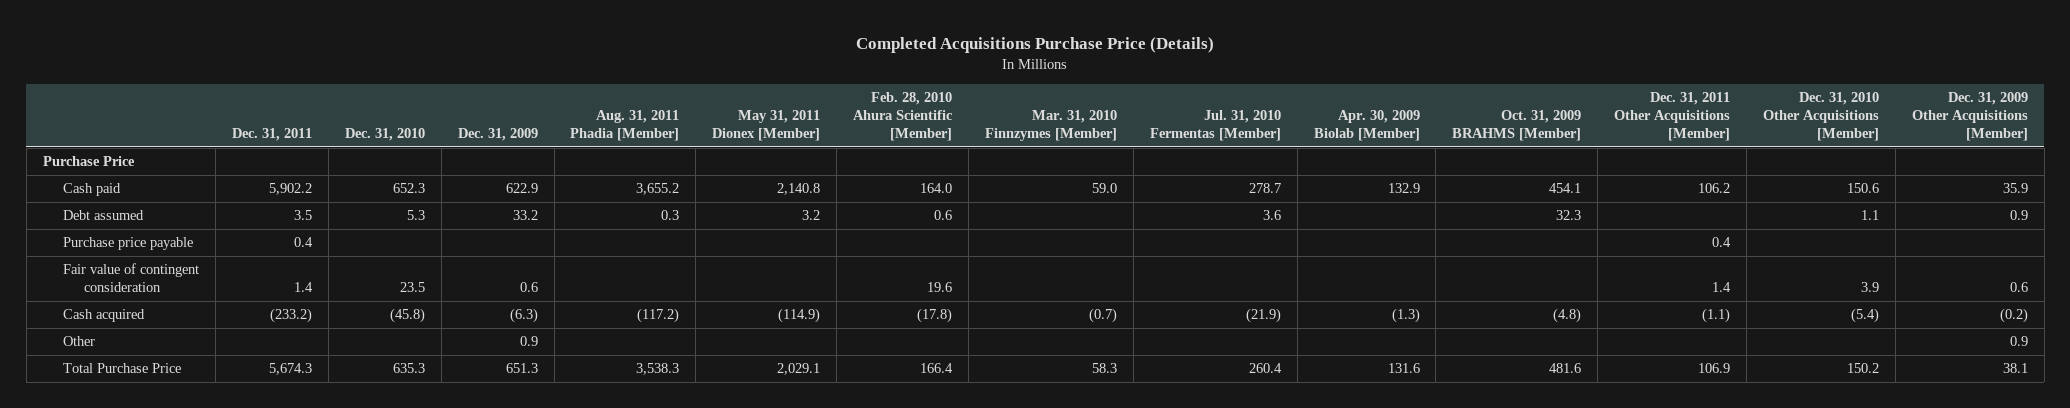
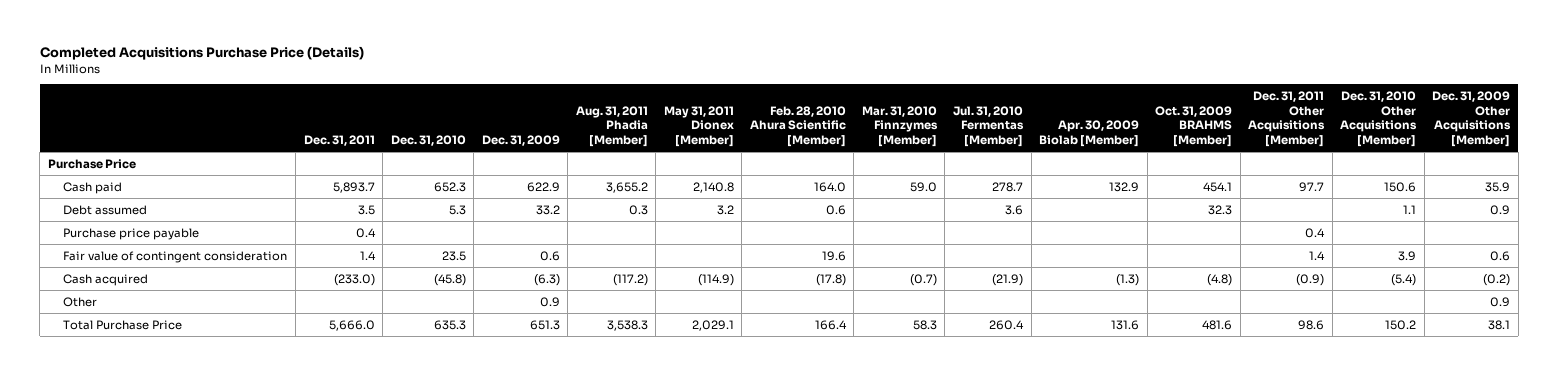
- Cash paid | 5,902.2 | 652.3 | 622.9 | 3,655.2 | 2,140.8 | 164.0 | 59.0 | 278.7 | 132.9 | 454.1 | 106.2 | 150.6 | 35.9
+ Cash paid | 5,893.7 | 652.3 | 622.9 | 3,655.2 | 2,140.8 | 164.0 | 59.0 | 278.7 | 132.9 | 454.1 | 97.7 | 150.6 | 35.9
- Cash acquired | (233.2) | (45.8) | (6.3) | (117.2) | (114.9) | (17.8) | (0.7) | (21.9) | (1.3) | (4.8) | (1.1) | (5.4) | (0.2)
+ Cash acquired | (233.0) | (45.8) | (6.3) | (117.2) | (114.9) | (17.8) | (0.7) | (21.9) | (1.3) | (4.8) | (0.9) | (5.4) | (0.2)
- Total Purchase Price | 5,674.3 | 635.3 | 651.3 | 3,538.3 | 2,029.1 | 166.4 | 58.3 | 260.4 | 131.6 | 481.6 | 106.9 | 150.2 | 38.1
+ Total Purchase Price | 5,666.0 | 635.3 | 651.3 | 3,538.3 | 2,029.1 | 166.4 | 58.3 | 260.4 | 131.6 | 481.6 | 98.6 | 150.2 | 38.1

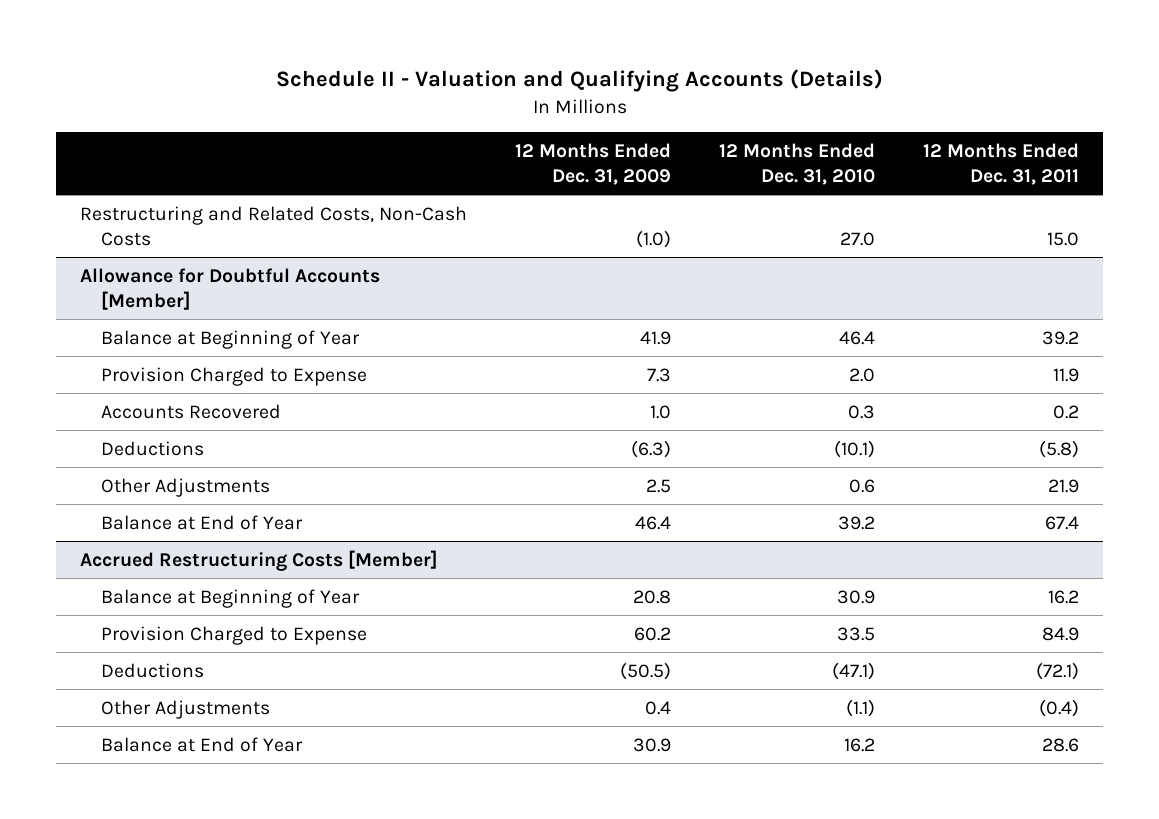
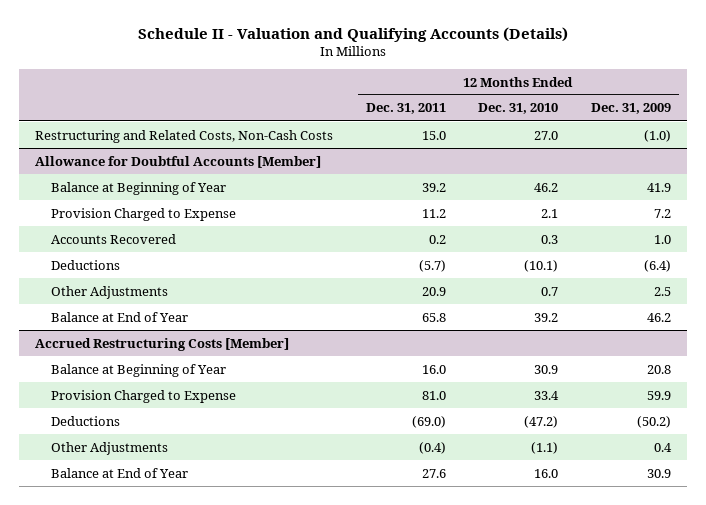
- | 12 Months Ended Dec. 31, 2009 | 12 Months Ended Dec. 31, 2010 | 12 Months Ended Dec. 31, 2011
+ | 12 Months Ended Dec. 31, 2011 | 12 Months Ended Dec. 31, 2010 | 12 Months Ended Dec. 31, 2009
@ Allowance for Doubtful Accounts [Member]
- Balance at Beginning of Year | 41.9 | 46.4 | 39.2
- Provision Charged to Expense | 7.3 | 2.0 | 11.9
+ Balance at Beginning of Year | 39.2 | 46.2 | 41.9
+ Provision Charged to Expense | 11.2 | 2.1 | 7.2
- Deductions | (6.3) | (10.1) | (5.8)
- Other Adjustments | 2.5 | 0.6 | 21.9
- Balance at End of Year | 46.4 | 39.2 | 67.4
+ Deductions | (5.7) | (10.1) | (6.4)
+ Other Adjustments | 20.9 | 0.7 | 2.5
+ Balance at End of Year | 65.8 | 39.2 | 46.2
@ Accrued Restructuring Costs [Member]
- Balance at Beginning of Year | 20.8 | 30.9 | 16.2
- Provision Charged to Expense | 60.2 | 33.5 | 84.9
- Deductions | (50.5) | (47.1) | (72.1)
+ Balance at Beginning of Year | 16.0 | 30.9 | 20.8
+ Provision Charged to Expense | 81.0 | 33.4 | 59.9
+ Deductions | (69.0) | (47.2) | (50.2)
- Balance at End of Year | 30.9 | 16.2 | 28.6
+ Balance at End of Year | 27.6 | 16.0 | 30.9

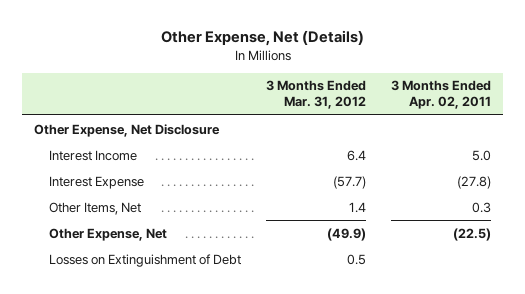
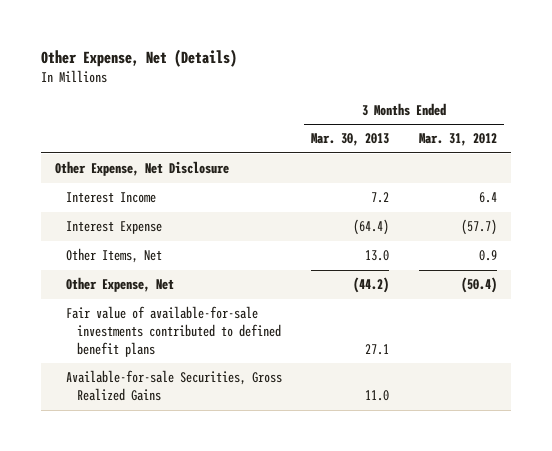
- | 3 Months Ended Mar. 31, 2012 | 3 Months Ended Apr. 02, 2011
+ | 3 Months Ended Mar. 30, 2013 | 3 Months Ended Mar. 31, 2012
- Other Items, Net | 1.4 | 0.3
- Other Expense, Net | (49.9) | (22.5)
- Losses on Extinguishment of Debt | 0.5 |
+ Other Items, Net | 13.0 | 0.9
+ Other Expense, Net | (44.2) | (50.4)
+ Fair value of available-for-sale investments contributed to defined benefit plans | 27.1 |
+ Available-for-sale Securities, Gross Realized Gains | 11.0 |

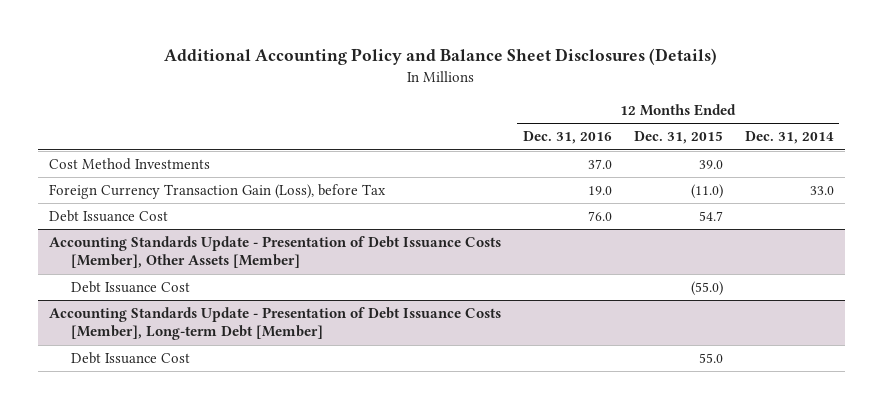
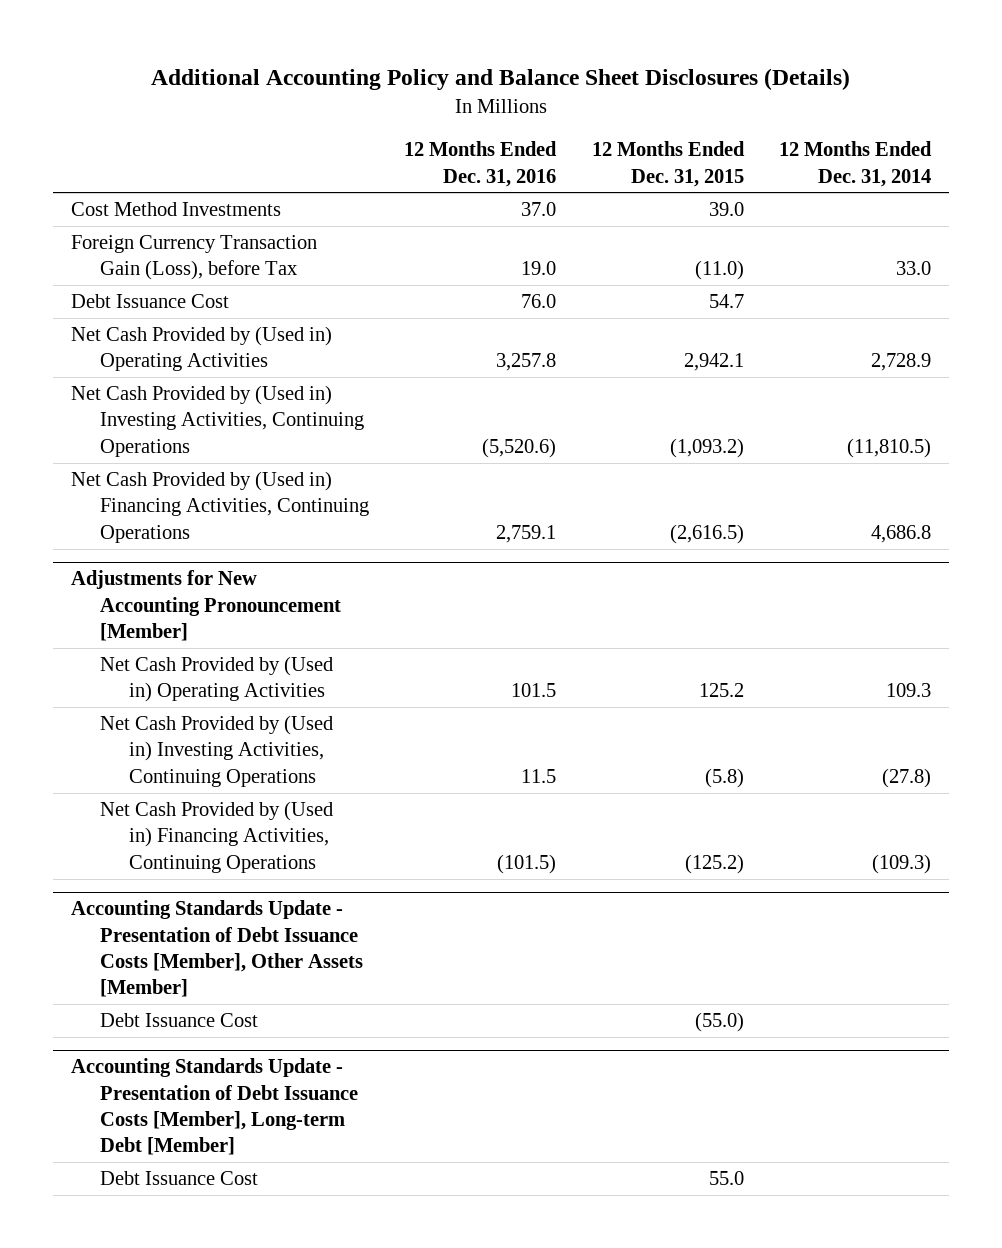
+ Net Cash Provided by (Used in) Operating Activities | 3,257.8 | 2,942.1 | 2,728.9
+ Net Cash Provided by (Used in) Investing Activities, Continuing Operations | (5,520.6) | (1,093.2) | (11,810.5)
+ Net Cash Provided by (Used in) Financing Activities, Continuing Operations | 2,759.1 | (2,616.5) | 4,686.8
+ Adjustments for New Accounting Pronouncement [Member]
+ Net Cash Provided by (Used in) Operating Activities | 101.5 | 125.2 | 109.3
+ Net Cash Provided by (Used in) Investing Activities, Continuing Operations | 11.5 | (5.8) | (27.8)
+ Net Cash Provided by (Used in) Financing Activities, Continuing Operations | (101.5) | (125.2) | (109.3)

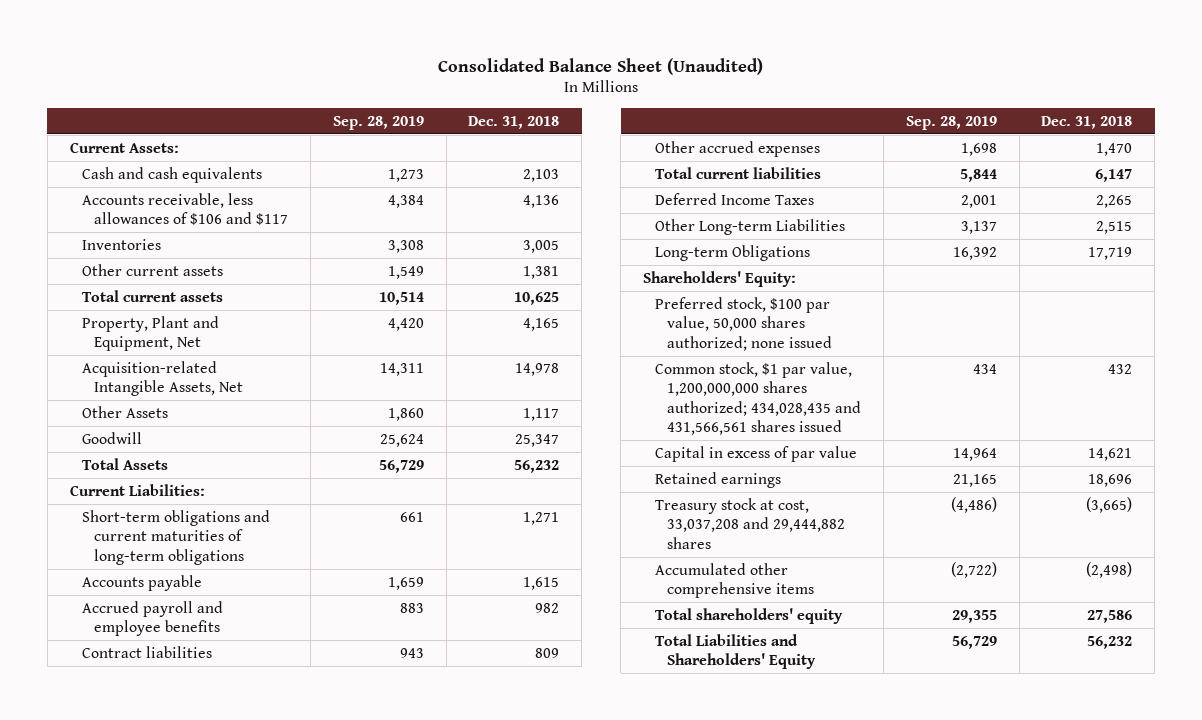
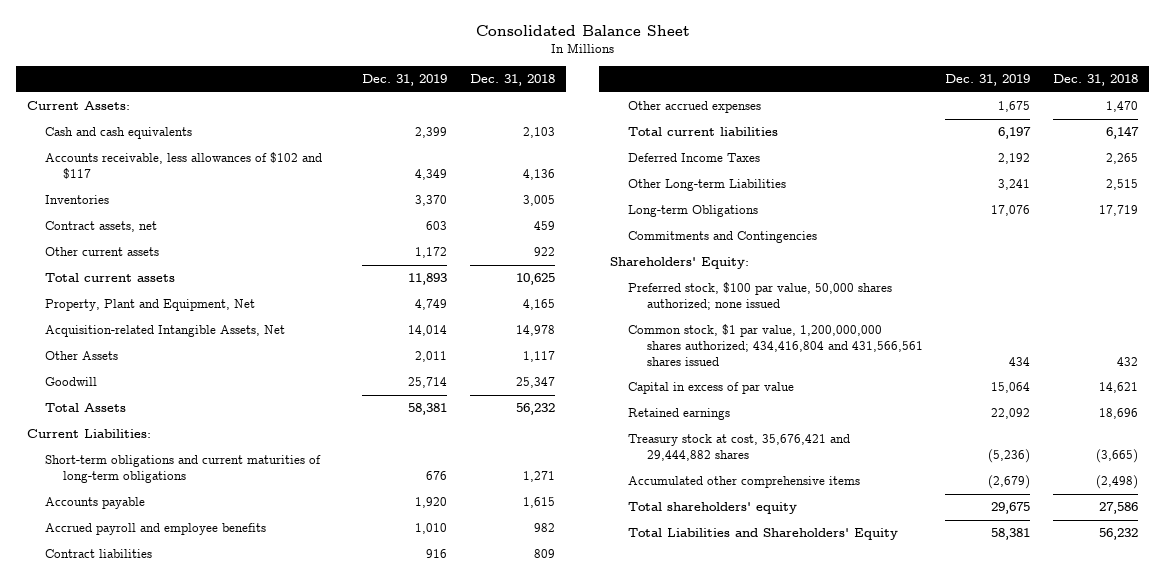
- Consolidated Balance Sheet (Unaudited)
+ Consolidated Balance Sheet
- | Sep. 28, 2019 | Dec. 31, 2018
+ | Dec. 31, 2019 | Dec. 31, 2018
- Accounts receivable, less allowances of $106 and $117 | 4,384 | 4,136
+ Accounts receivable, less allowances of $102 and $117 | 4,349 | 4,136
- Other current assets | 1,549 | 1,381
+ Contract assets, net | 603 | 459
+ Other current assets | 1,172 | 922
+ Commitments and Contingencies
- Common stock, $1 par value, 1,200,000,000 shares authorized; 434,028,435 and 431,566,561 shares issued | 434 | 432
+ Common stock, $1 par value, 1,200,000,000 shares authorized; 434,416,804 and 431,566,561 shares issued | 434 | 432
- Treasury stock at cost, 33,037,208 and 29,444,882 shares | (4,486) | (3,665)
+ Treasury stock at cost, 35,676,421 and 29,444,882 shares | (5,236) | (3,665)

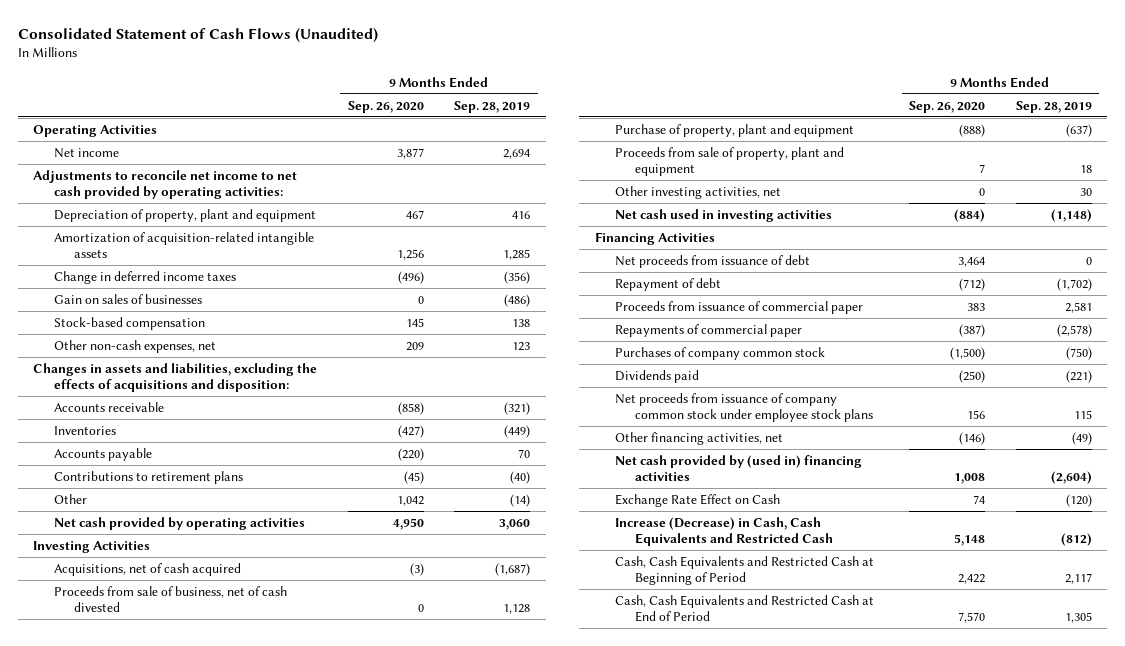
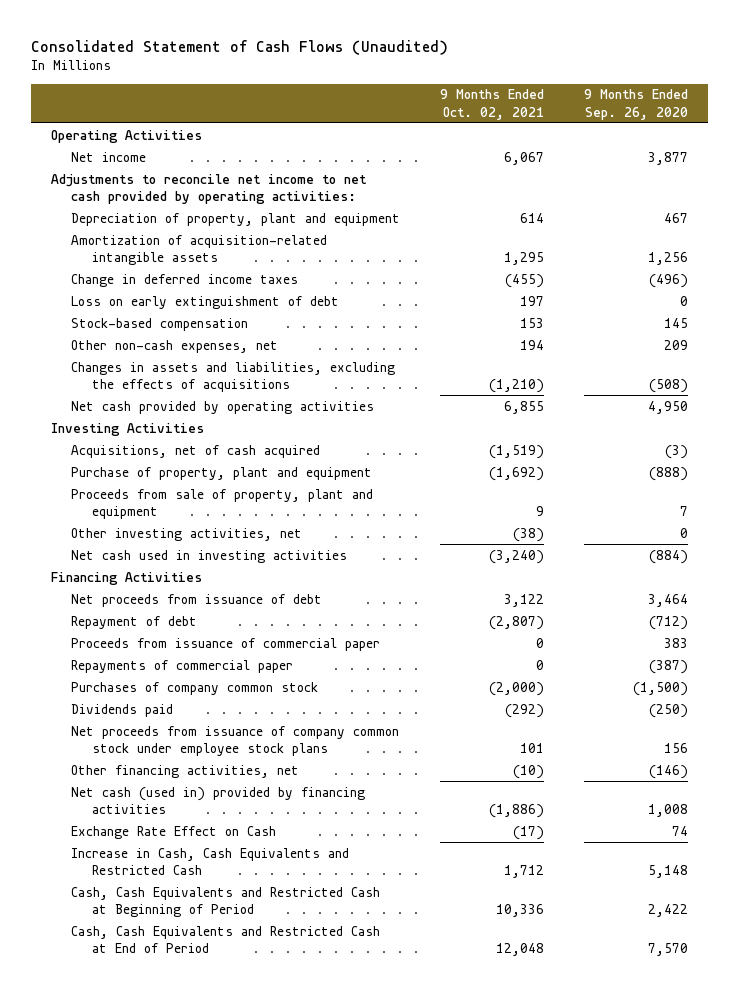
- | 9 Months Ended Sep. 26, 2020 | 9 Months Ended Sep. 28, 2019
+ | 9 Months Ended Oct. 02, 2021 | 9 Months Ended Sep. 26, 2020
- Gain on sales of businesses | 0 | (486)
+ Loss on early extinguishment of debt | 197 | 0
- Changes in assets and liabilities, excluding the effects of acquisitions and disposition:
- Accounts receivable | (858) | (321)
- Inventories | (427) | (449)
- Accounts payable | (220) | 70
- Contributions to retirement plans | (45) | (40)
- Other | 1,042 | (14)
+ Changes in assets and liabilities, excluding the effects of acquisitions | (1,210) | (508)
- Proceeds from sale of business, net of cash divested | 0 | 1,128
- Net cash provided by (used in) financing activities | 1,008 | (2,604)
+ Net cash (used in) provided by financing activities | (1,886) | 1,008
- Increase (Decrease) in Cash, Cash Equivalents and Restricted Cash | 5,148 | (812)
+ Increase in Cash, Cash Equivalents and Restricted Cash | 1,712 | 5,148

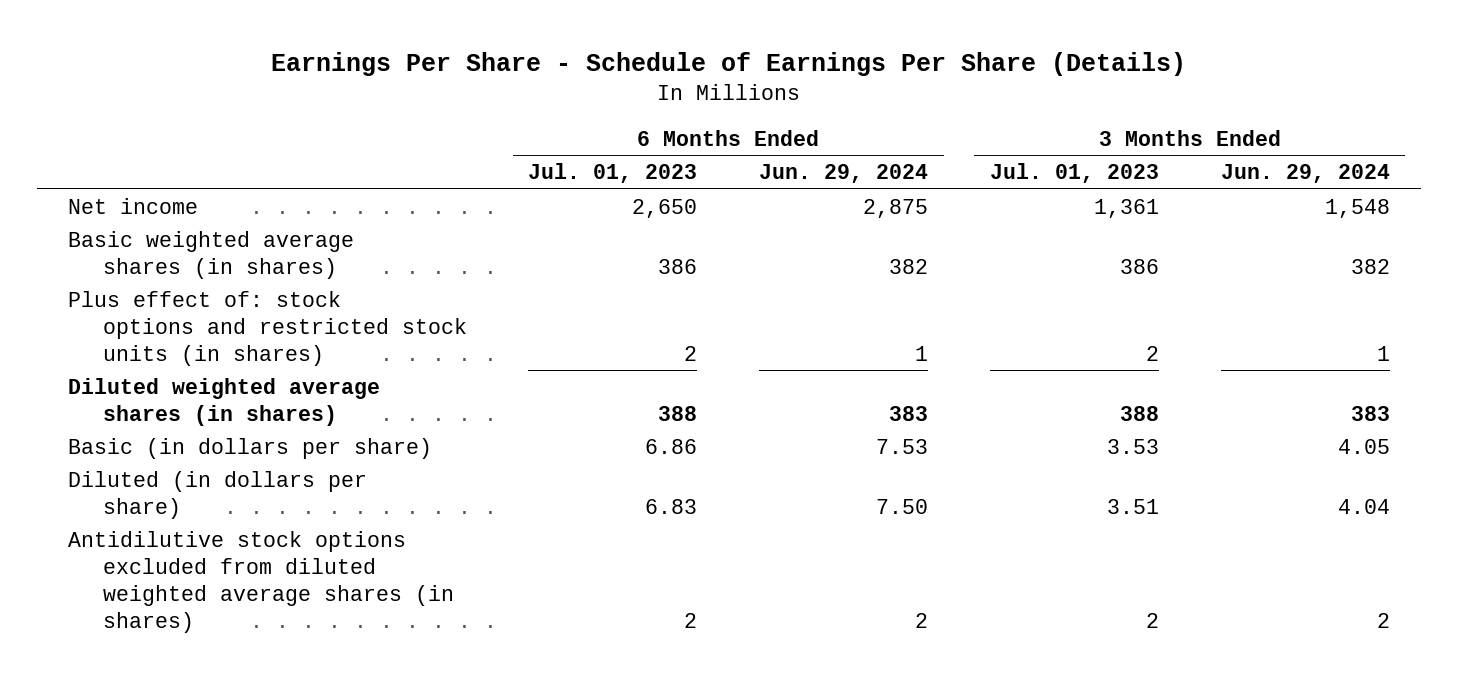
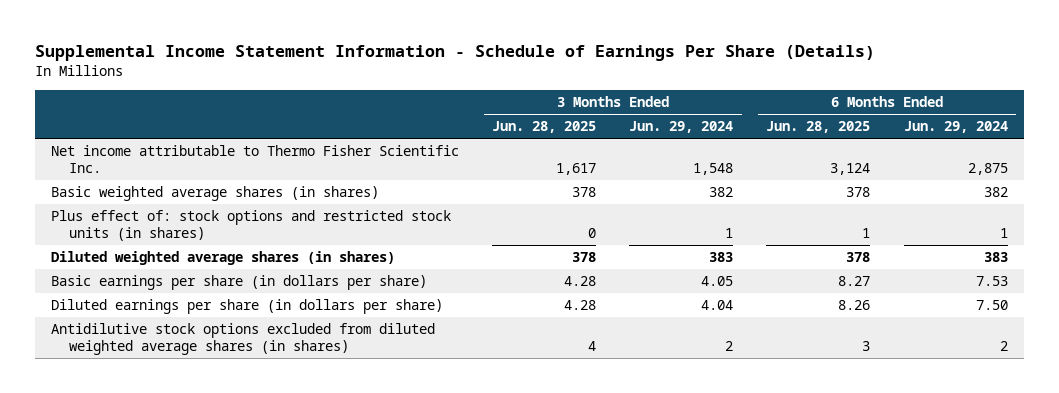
- Earnings Per Share - Schedule of Earnings Per Share (Details)
+ Supplemental Income Statement Information - Schedule of Earnings Per Share (Details)
- | 6 Months Ended Jul. 01, 2023 | 6 Months Ended Jun. 29, 2024 | 3 Months Ended Jul. 01, 2023 | 3 Months Ended Jun. 29, 2024
+ | 3 Months Ended Jun. 28, 2025 | 3 Months Ended Jun. 29, 2024 | 6 Months Ended Jun. 28, 2025 | 6 Months Ended Jun. 29, 2024
- Net income | 2,650 | 2,875 | 1,361 | 1,548
+ Net income attributable to Thermo Fisher Scientific Inc. | 1,617 | 1,548 | 3,124 | 2,875
- Basic (in dollars per share) | 6.86 | 7.53 | 3.53 | 4.05
- Diluted (in dollars per share) | 6.83 | 7.50 | 3.51 | 4.04
+ Basic earnings per share (in dollars per share) | 4.28 | 4.05 | 8.27 | 7.53
+ Diluted earnings per share (in dollars per share) | 4.28 | 4.04 | 8.26 | 7.50

